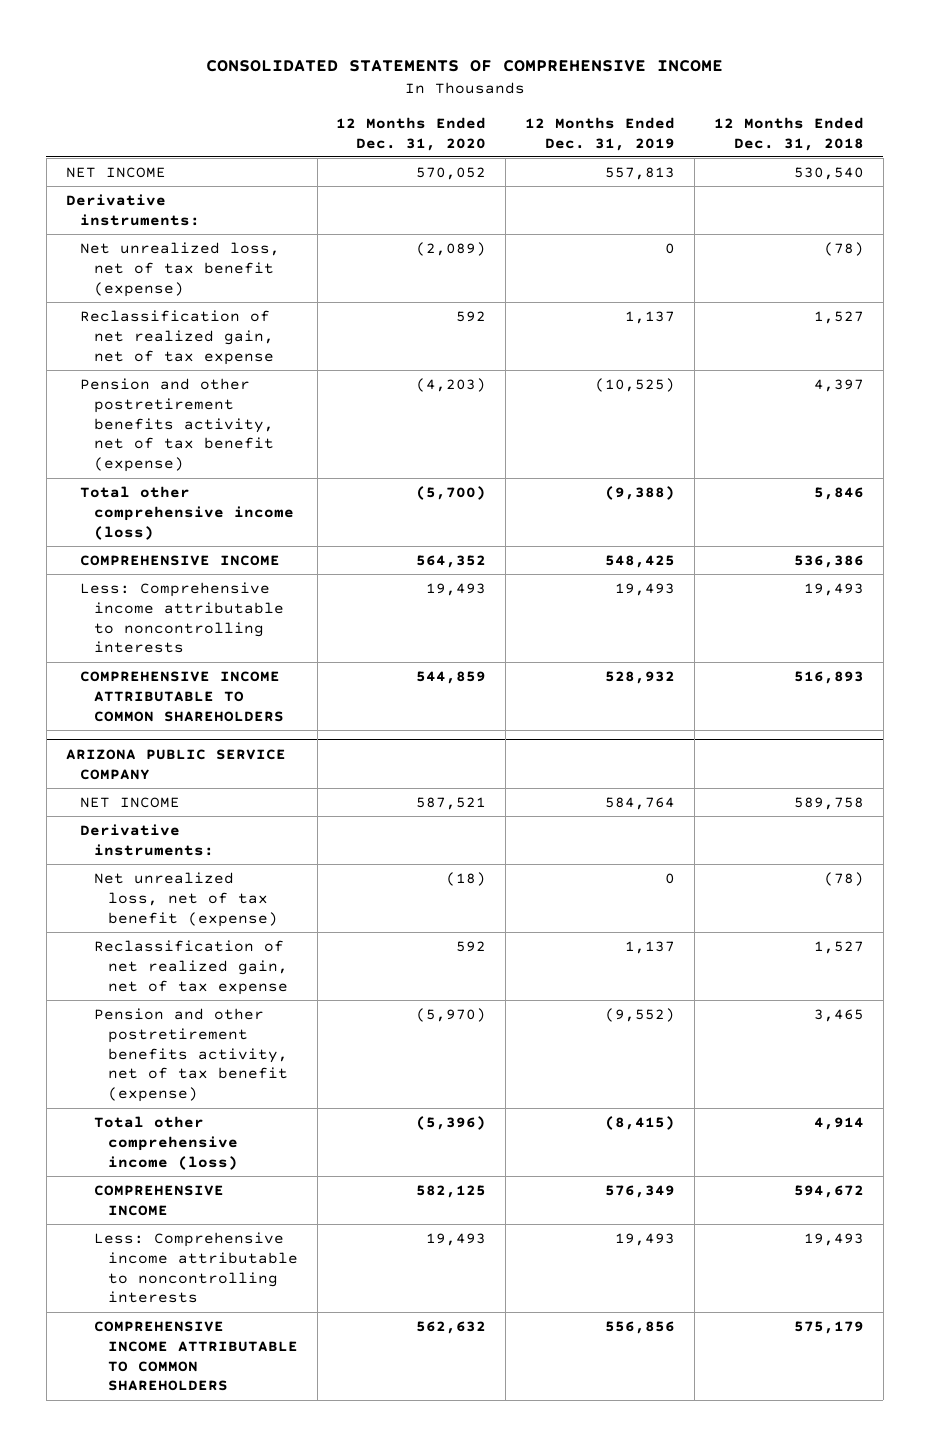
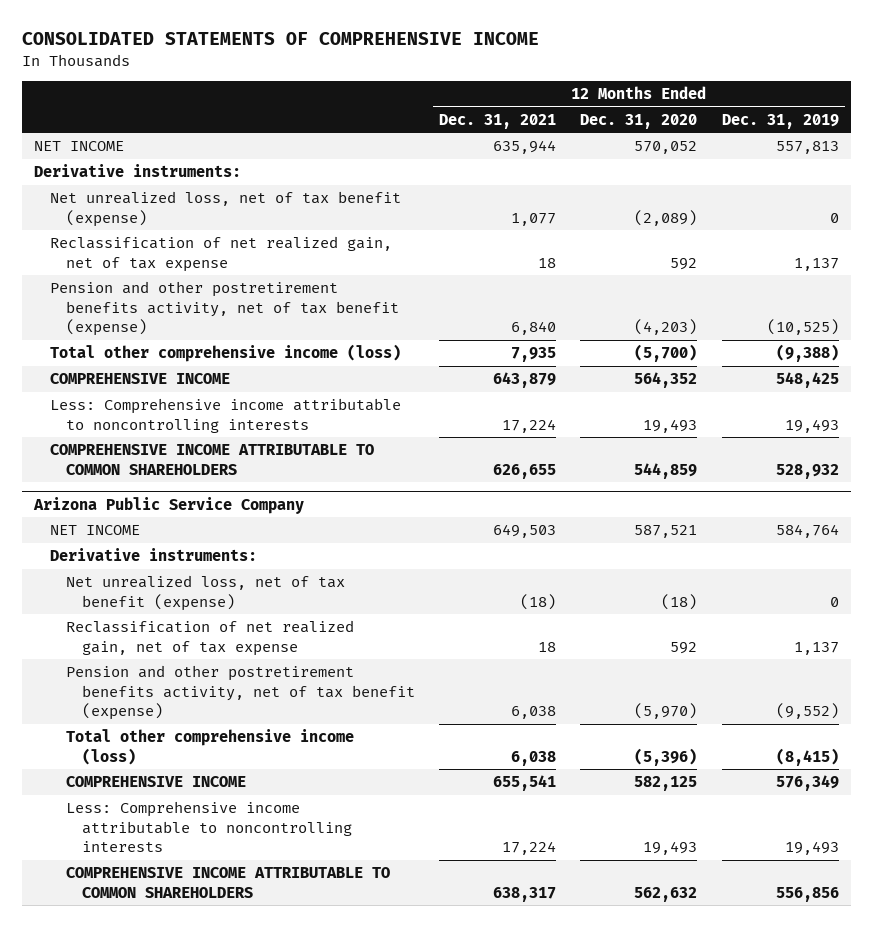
- | 12 Months Ended Dec. 31, 2020 | 12 Months Ended Dec. 31, 2019 | 12 Months Ended Dec. 31, 2018
+ | 12 Months Ended Dec. 31, 2021 | 12 Months Ended Dec. 31, 2020 | 12 Months Ended Dec. 31, 2019
- ARIZONA PUBLIC SERVICE COMPANY
+ Arizona Public Service Company

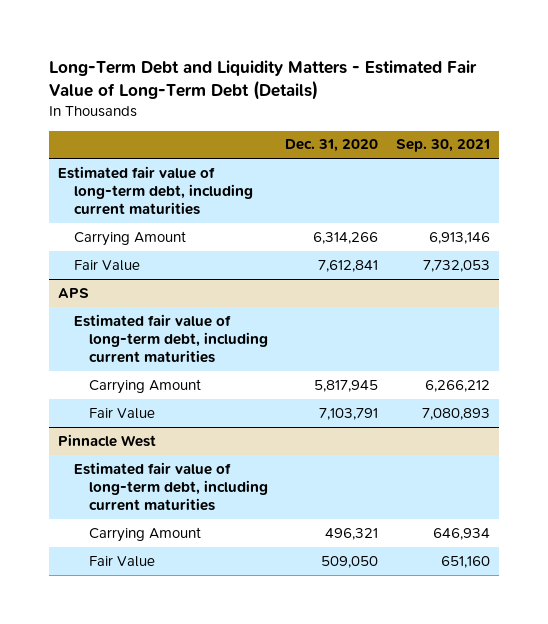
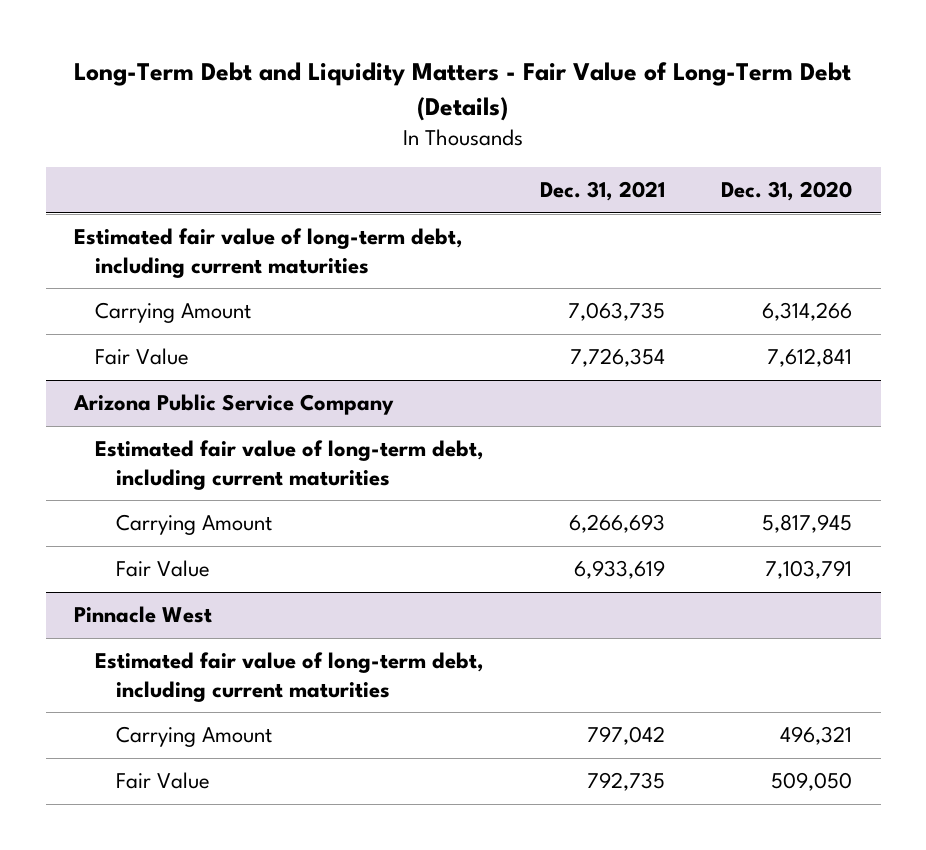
- Long-Term Debt and Liquidity Matters - Estimated Fair Value of Long-Term Debt (Details)
+ Long-Term Debt and Liquidity Matters - Fair Value of Long-Term Debt (Details)
- | Dec. 31, 2020 | Sep. 30, 2021
+ | Dec. 31, 2021 | Dec. 31, 2020
- APS
+ Arizona Public Service Company

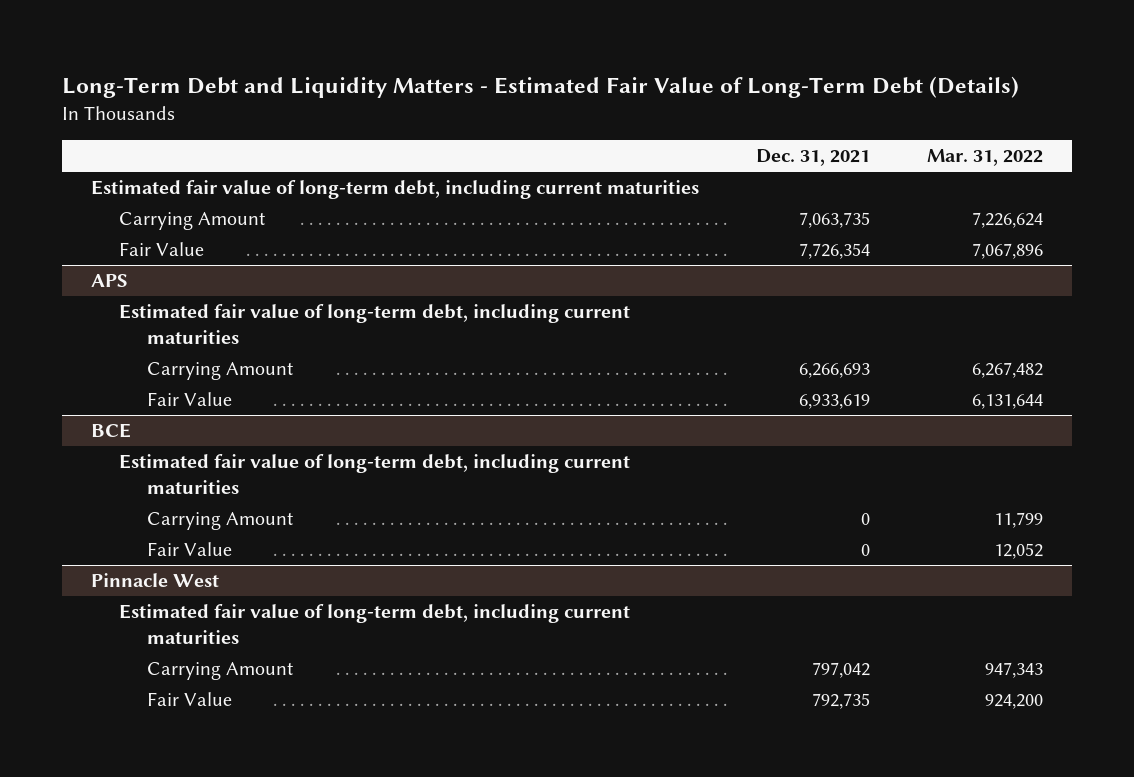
- Long-Term Debt and Liquidity Matters - Fair Value of Long-Term Debt (Details)
+ Long-Term Debt and Liquidity Matters - Estimated Fair Value of Long-Term Debt (Details)
- | Dec. 31, 2021 | Dec. 31, 2020
+ | Dec. 31, 2021 | Mar. 31, 2022
- Arizona Public Service Company
+ APS
+ BCE
+ Estimated fair value of long-term debt, including current maturities
+ Carrying Amount | 0 | 11,799
+ Fair Value | 0 | 12,052

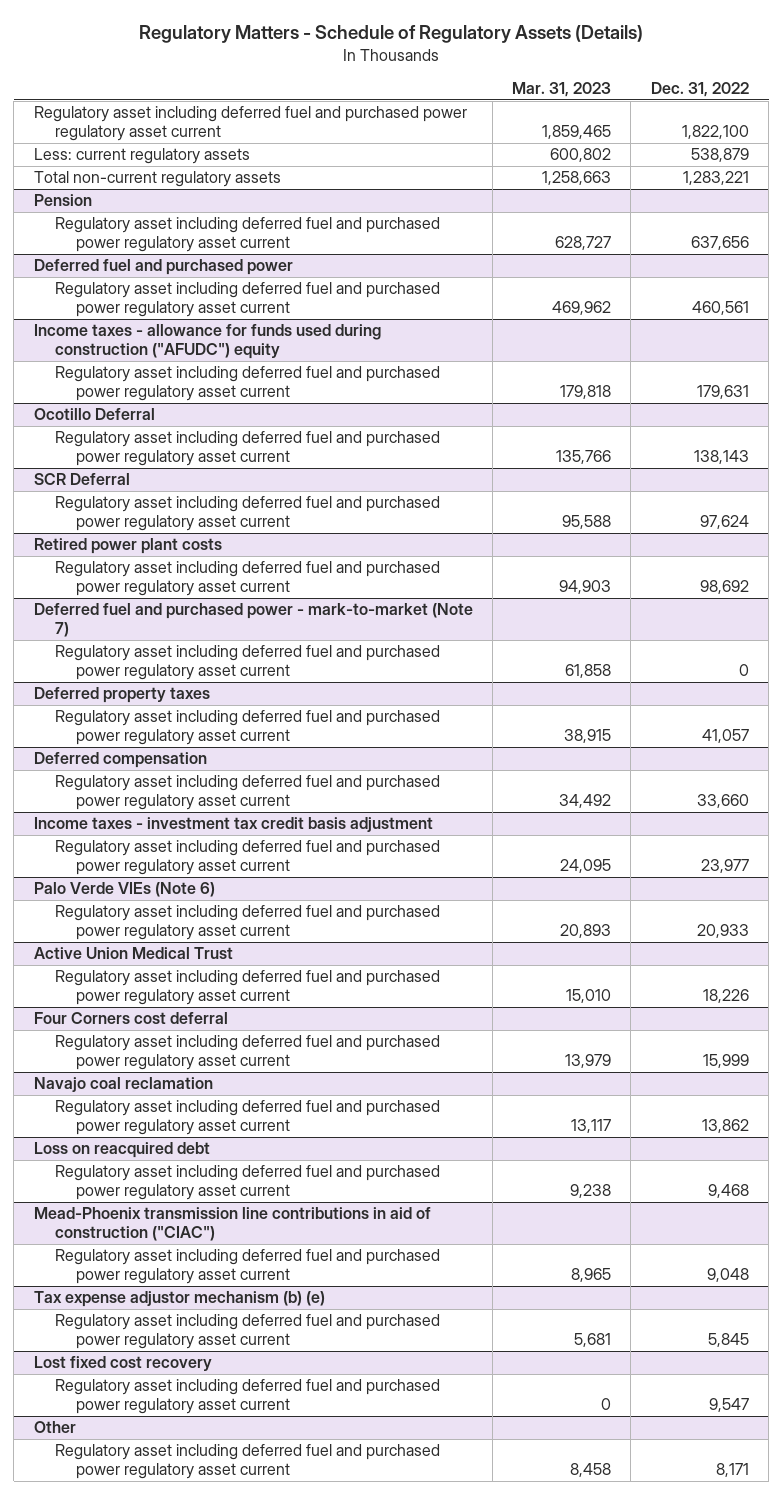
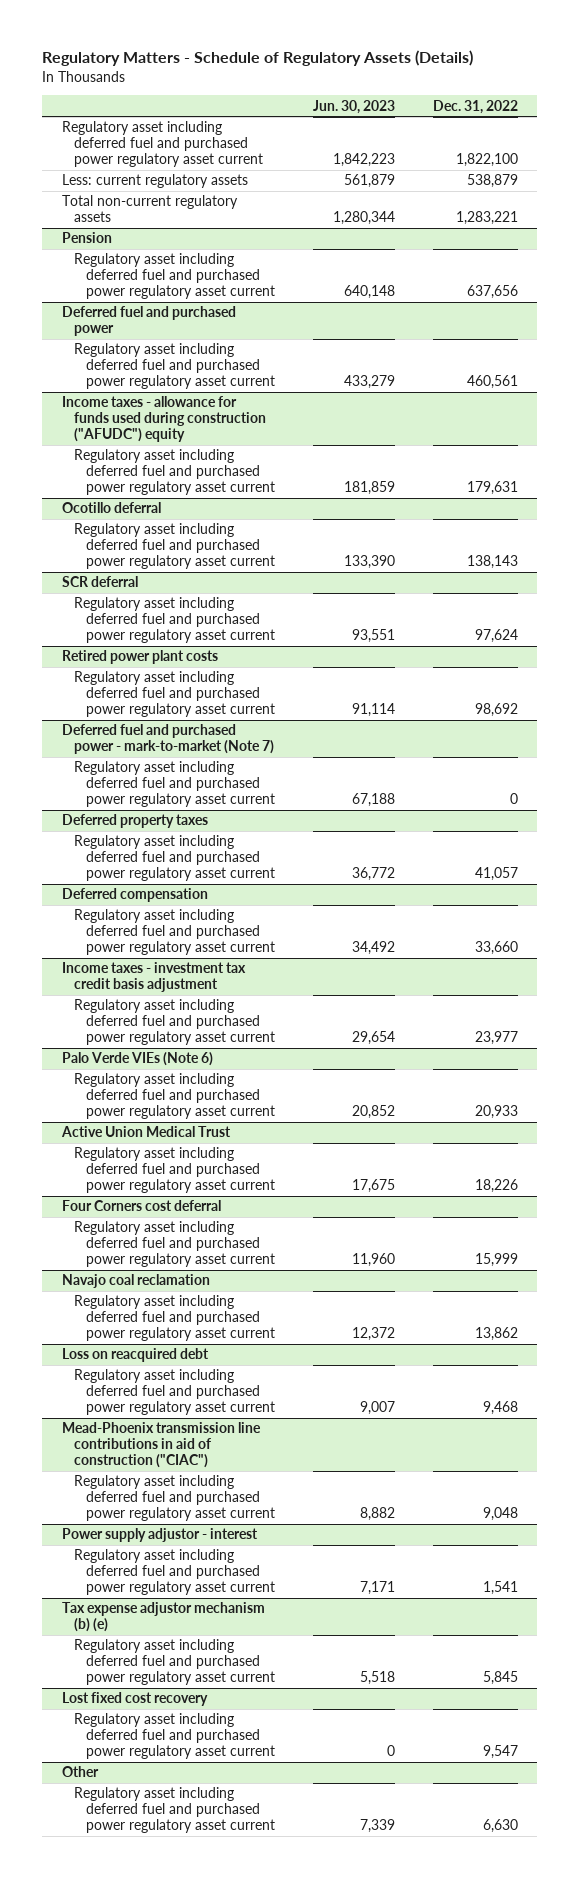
- | Mar. 31, 2023 | Dec. 31, 2022
+ | Jun. 30, 2023 | Dec. 31, 2022
- Ocotillo Deferral
+ Ocotillo deferral
- SCR Deferral
+ SCR deferral
+ Power supply adjustor - interest
+ Regulatory asset including deferred fuel and purchased power regulatory asset current | 7,171 | 1,541
@ Other
- Regulatory asset including deferred fuel and purchased power regulatory asset current | 8,458 | 8,171
+ Regulatory asset including deferred fuel and purchased power regulatory asset current | 7,339 | 6,630

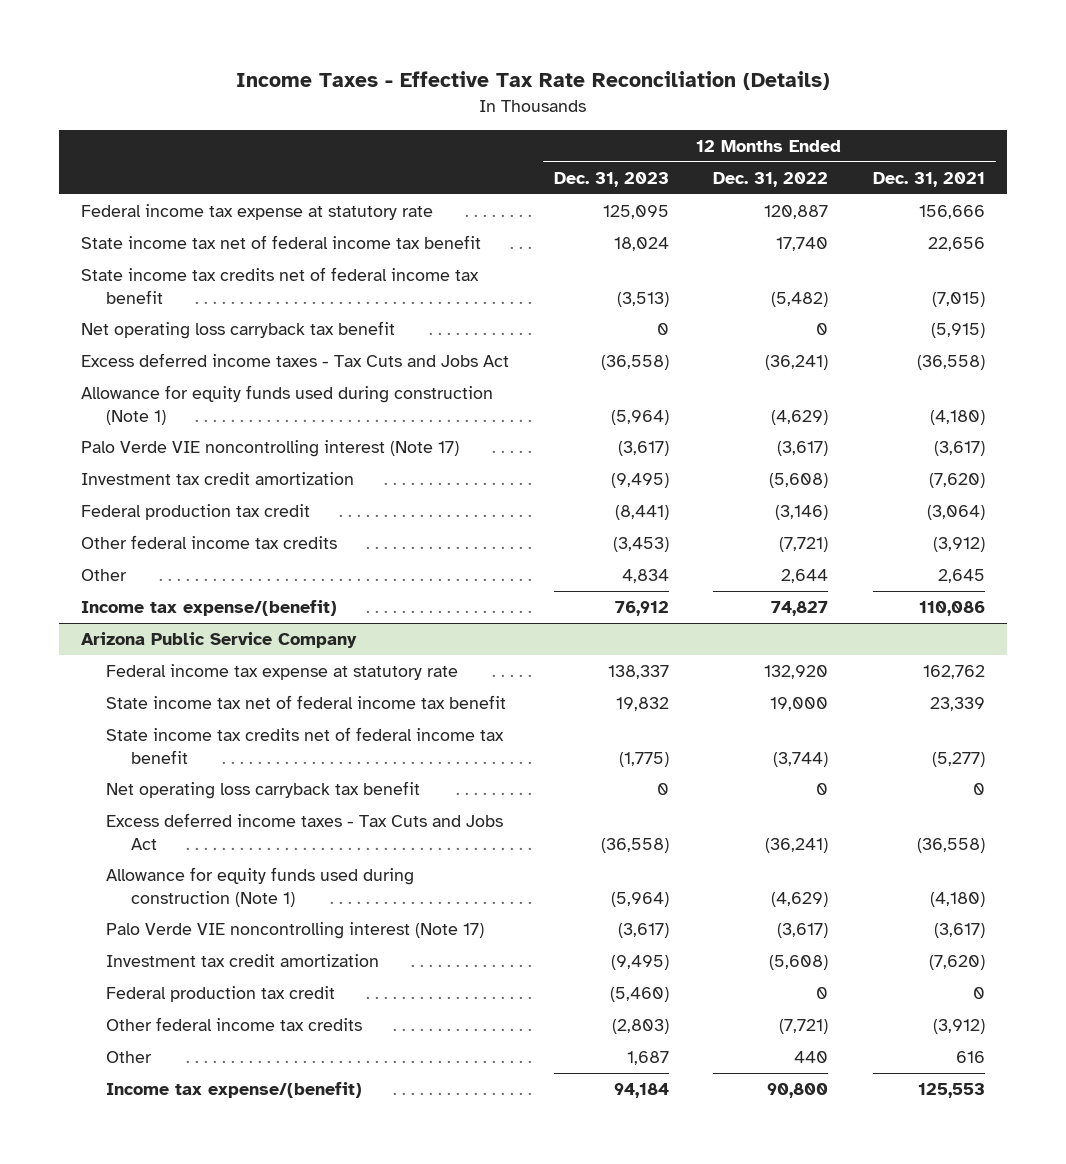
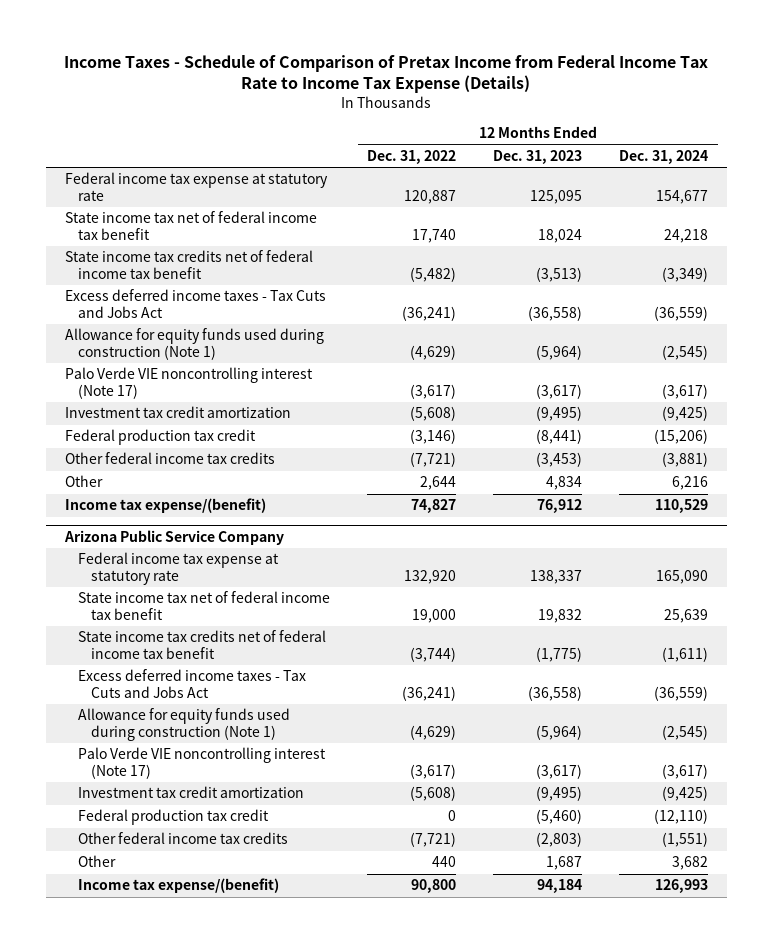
- Income Taxes - Effective Tax Rate Reconciliation (Details)
+ Income Taxes - Schedule of Comparison of Pretax Income from Federal Income Tax Rate to Income Tax Expense (Details)
- | 12 Months Ended Dec. 31, 2023 | 12 Months Ended Dec. 31, 2022 | 12 Months Ended Dec. 31, 2021
+ | 12 Months Ended Dec. 31, 2022 | 12 Months Ended Dec. 31, 2023 | 12 Months Ended Dec. 31, 2024
- Net operating loss carryback tax benefit | 0 | 0 | (5,915)
@ Arizona Public Service Company
- Net operating loss carryback tax benefit | 0 | 0 | 0

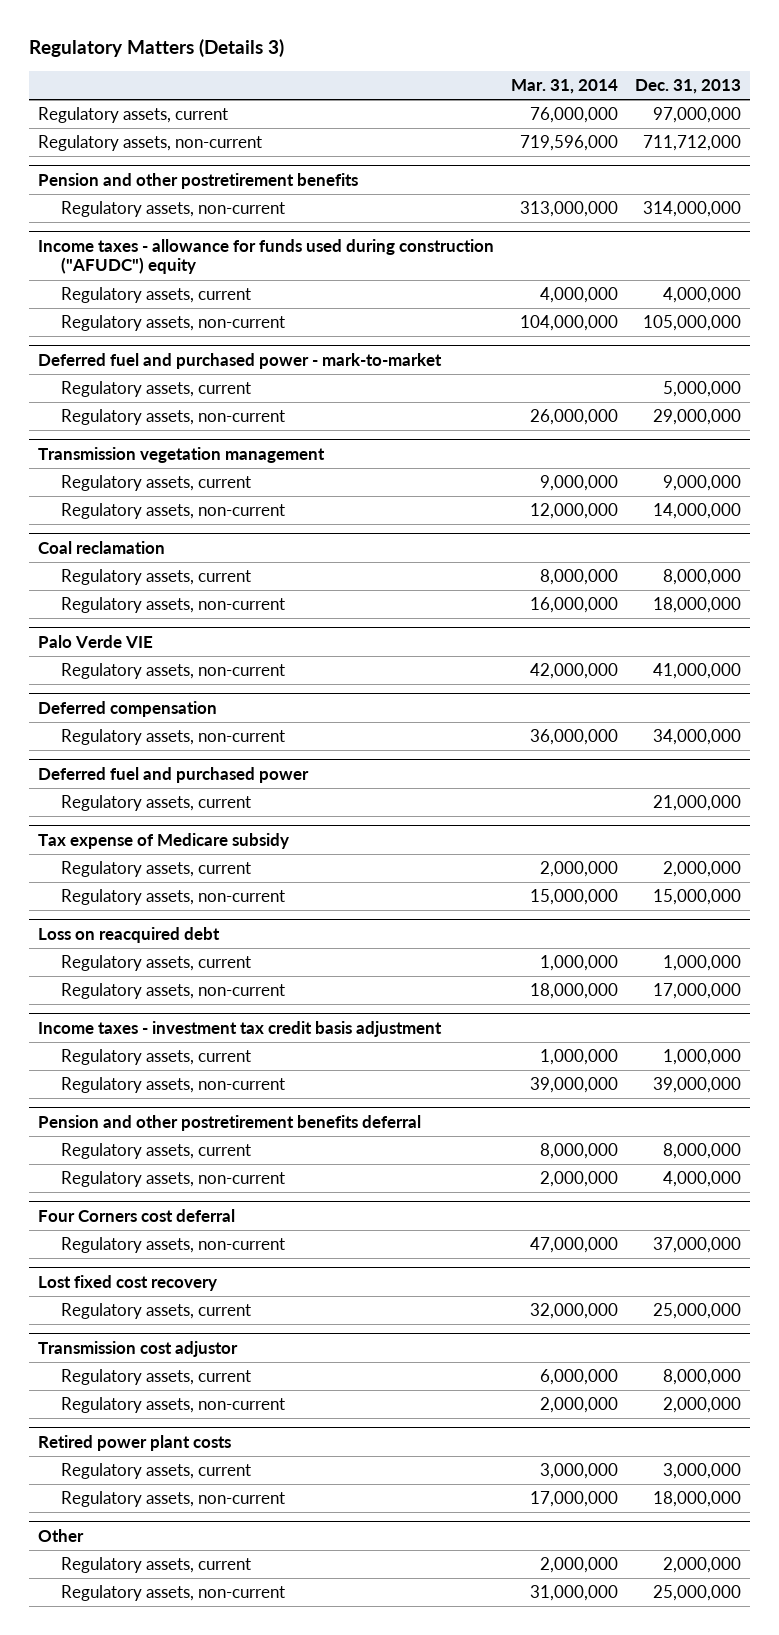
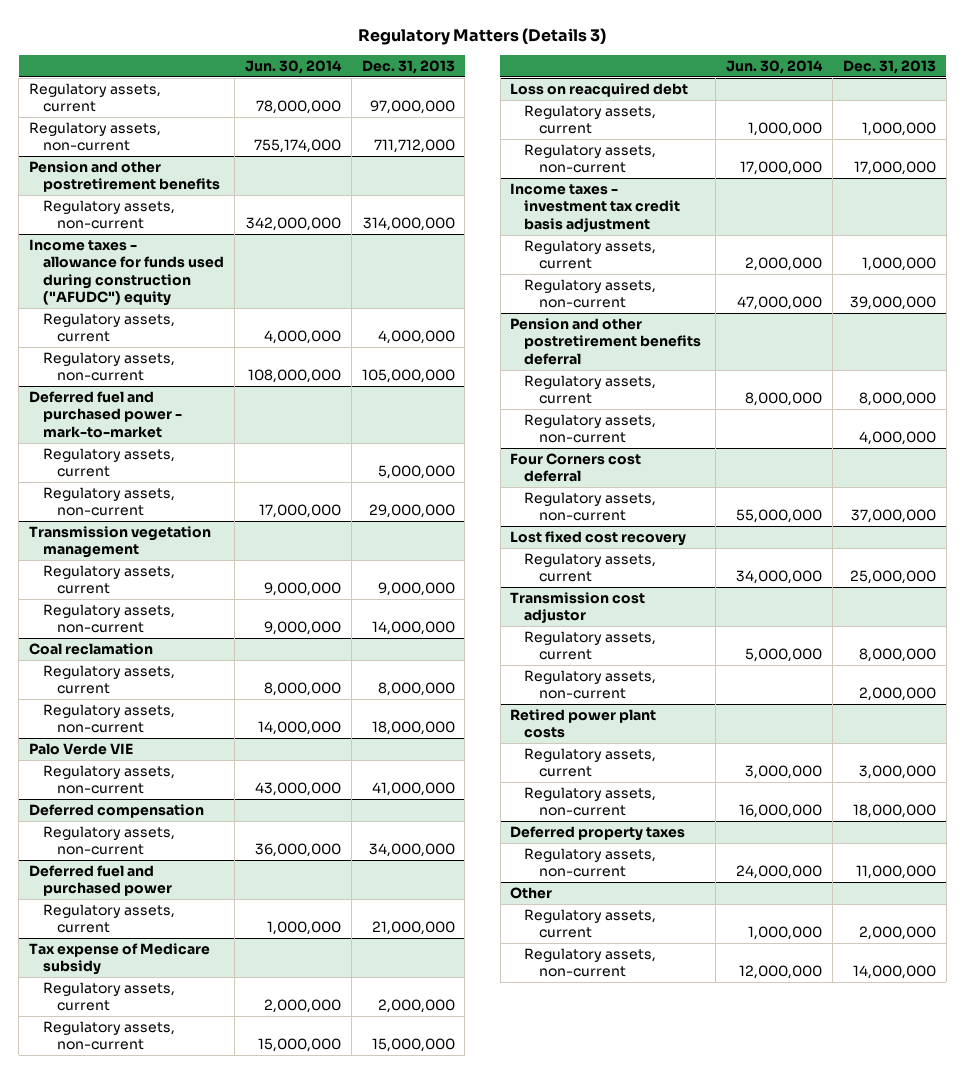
- | Mar. 31, 2014 | Dec. 31, 2013
+ | Jun. 30, 2014 | Dec. 31, 2013
+ Deferred property taxes
+ Regulatory assets, non-current | 24,000,000 | 11,000,000
@ Other
- Regulatory assets, non-current | 31,000,000 | 25,000,000
+ Regulatory assets, non-current | 12,000,000 | 14,000,000

